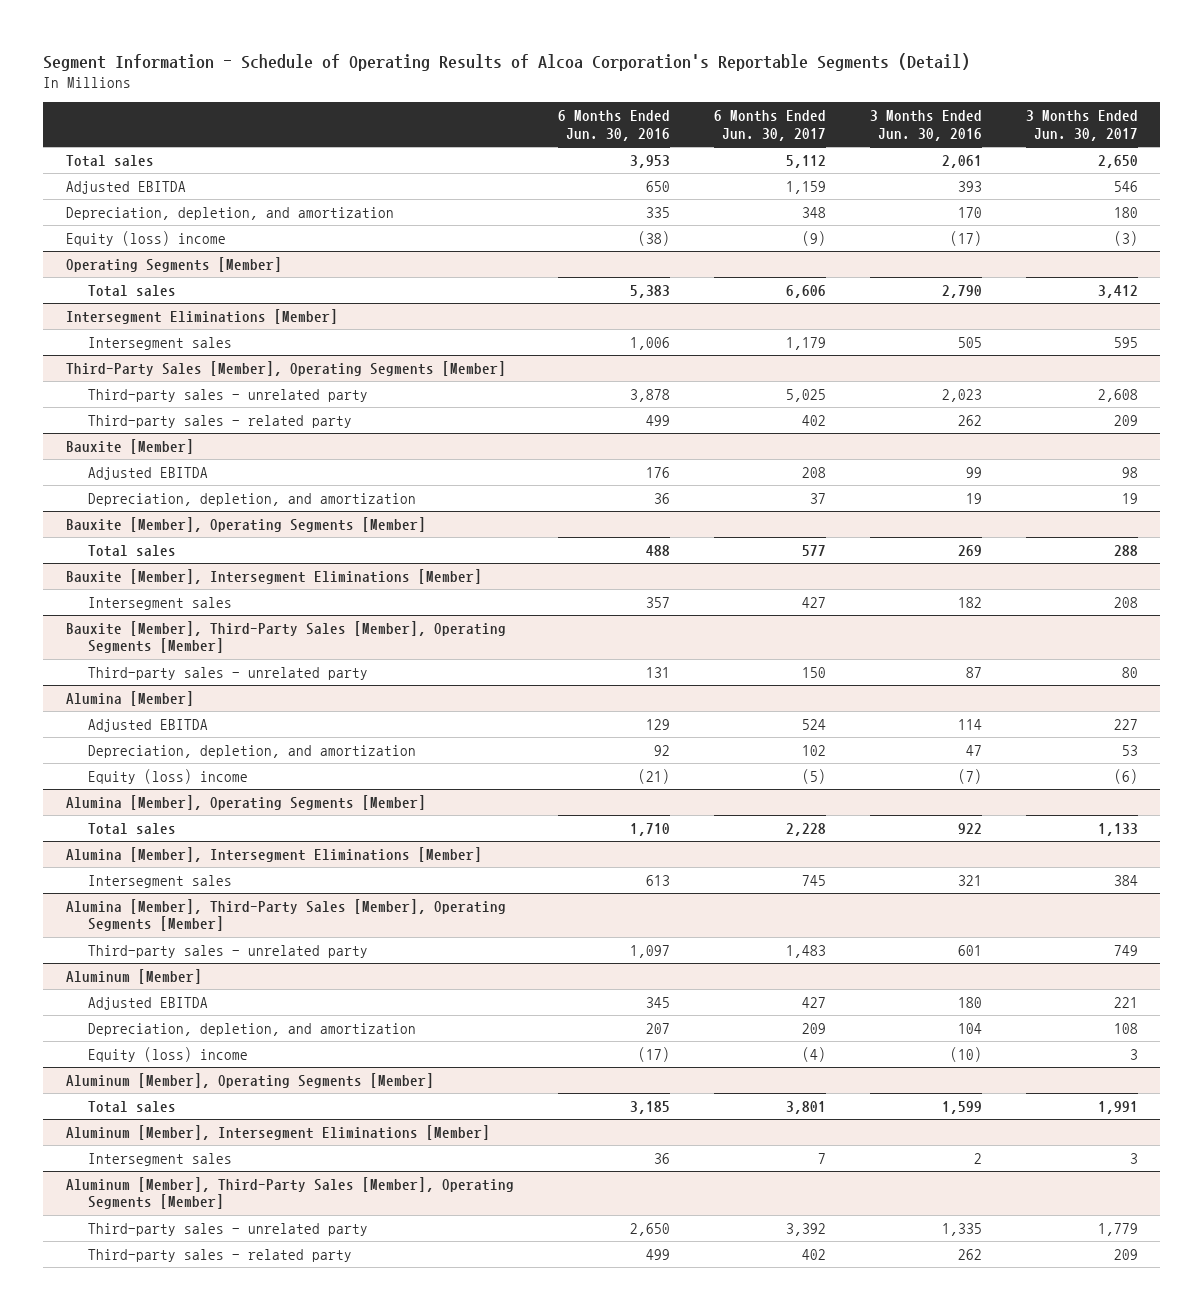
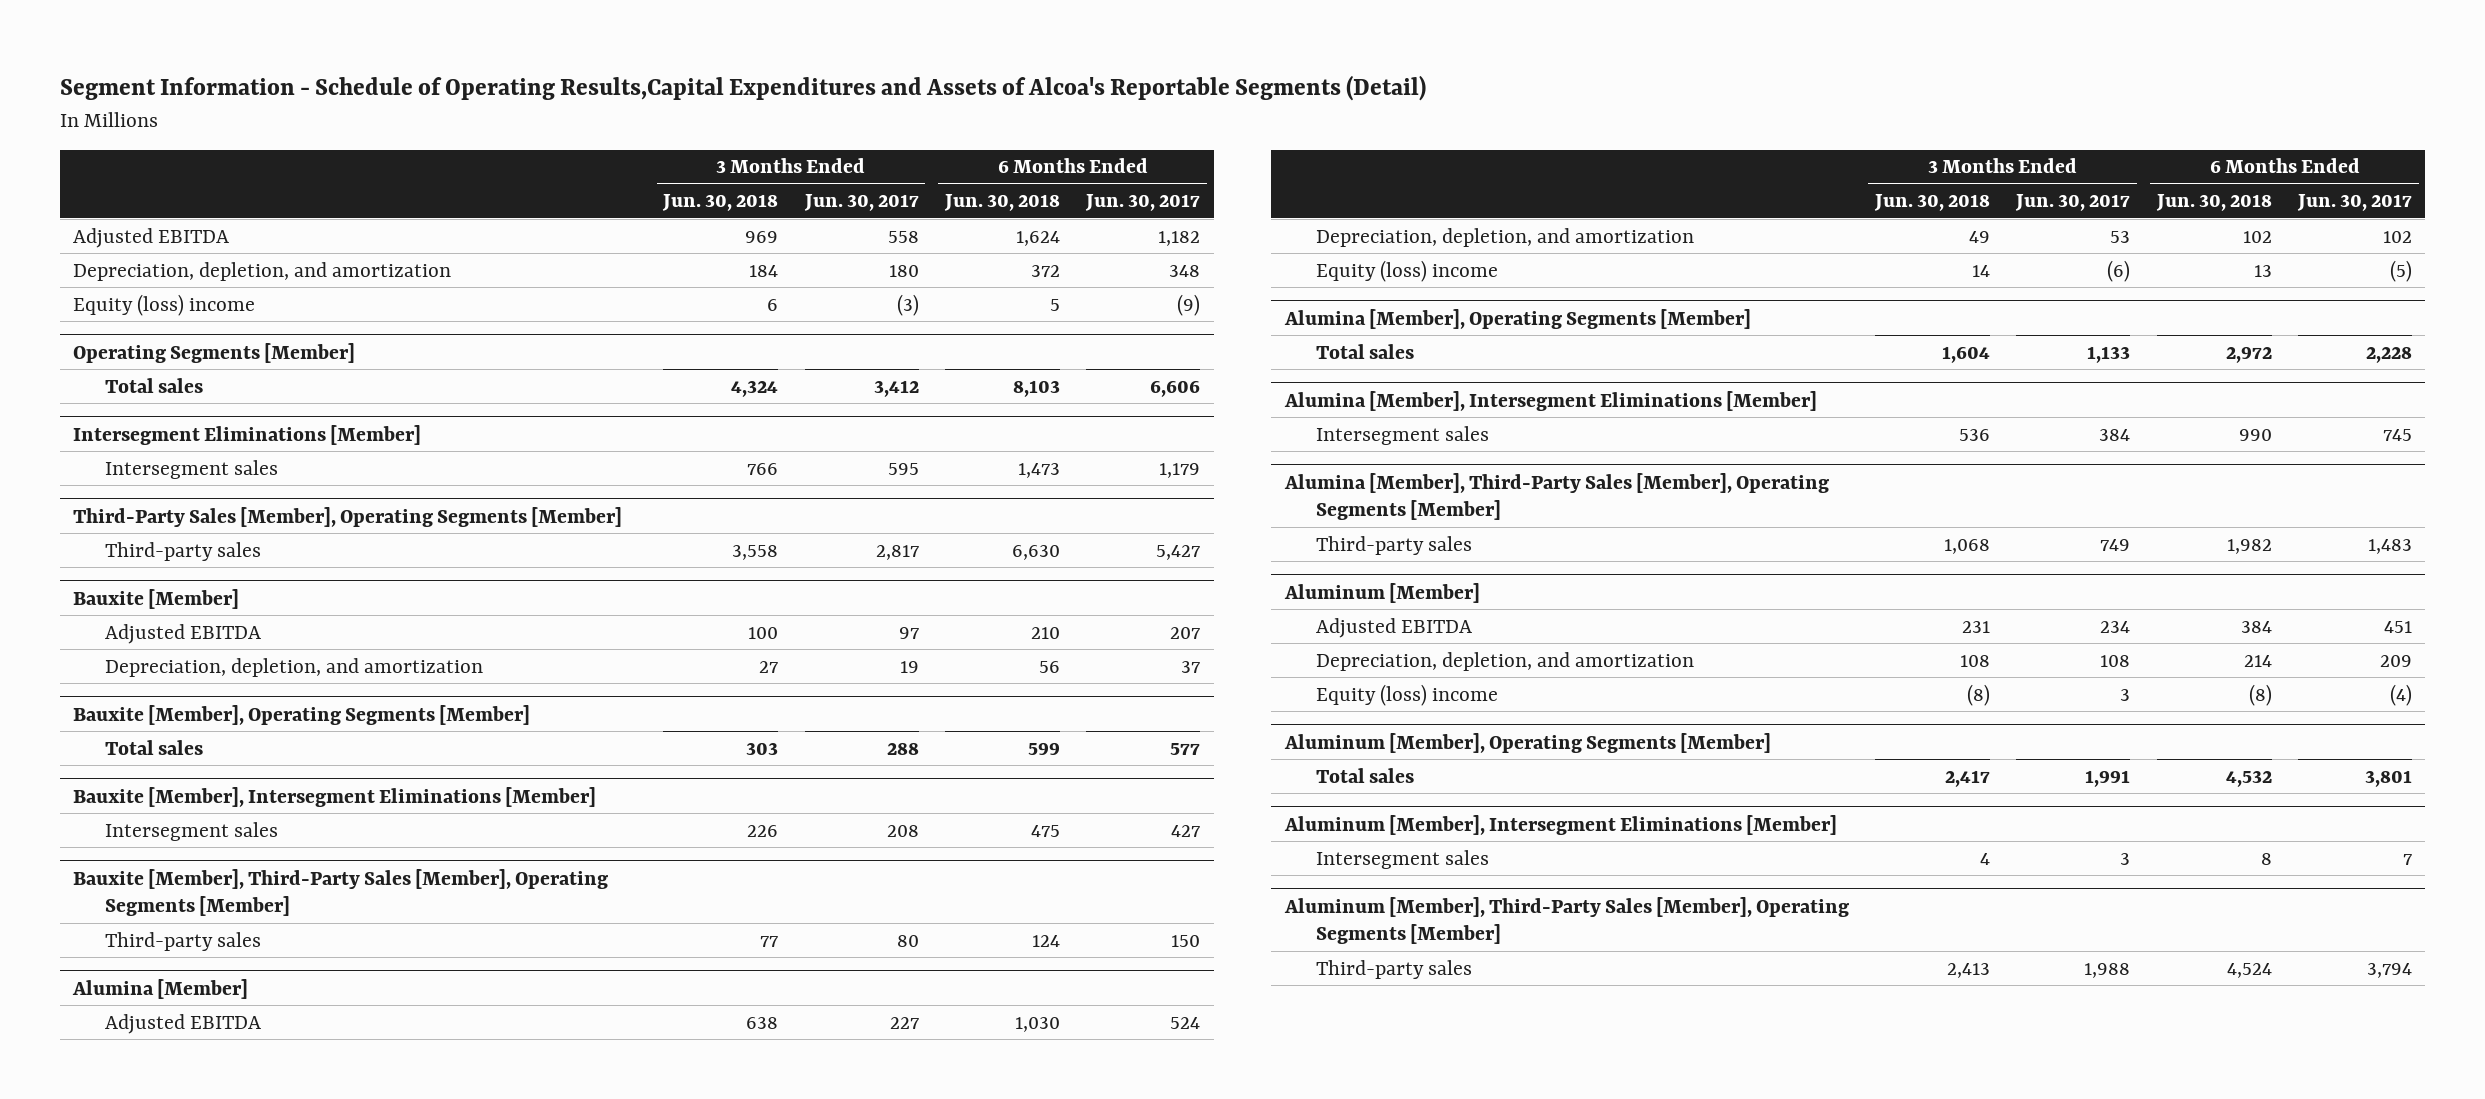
- Segment Information - Schedule of Operating Results of Alcoa Corporation's Reportable Segments (Detail)
+ Segment Information - Schedule of Operating Results,Capital Expenditures and Assets of Alcoa's Reportable Segments (Detail)
- | 6 Months Ended Jun. 30, 2016 | 6 Months Ended Jun. 30, 2017 | 3 Months Ended Jun. 30, 2016 | 3 Months Ended Jun. 30, 2017
+ | 3 Months Ended Jun. 30, 2018 | 3 Months Ended Jun. 30, 2017 | 6 Months Ended Jun. 30, 2018 | 6 Months Ended Jun. 30, 2017
- Total sales | 3,953 | 5,112 | 2,061 | 2,650
- Adjusted EBITDA | 650 | 1,159 | 393 | 546
+ Adjusted EBITDA | 969 | 558 | 1,624 | 1,182
@ Third-Party Sales [Member], Operating Segments [Member]
- Third-party sales - unrelated party | 3,878 | 5,025 | 2,023 | 2,608
- Third-party sales - related party | 499 | 402 | 262 | 209
+ Third-party sales | 3,558 | 2,817 | 6,630 | 5,427
@ Bauxite [Member]
- Adjusted EBITDA | 176 | 208 | 99 | 98
+ Adjusted EBITDA | 100 | 97 | 210 | 207
@ Bauxite [Member], Third-Party Sales [Member], Operating Segments [Member]
- Third-party sales - unrelated party | 131 | 150 | 87 | 80
+ Third-party sales | 77 | 80 | 124 | 150
@ Alumina [Member], Third-Party Sales [Member], Operating Segments [Member]
- Third-party sales - unrelated party | 1,097 | 1,483 | 601 | 749
+ Third-party sales | 1,068 | 749 | 1,982 | 1,483
@ Aluminum [Member]
- Adjusted EBITDA | 345 | 427 | 180 | 221
+ Adjusted EBITDA | 231 | 234 | 384 | 451
@ Aluminum [Member], Third-Party Sales [Member], Operating Segments [Member]
- Third-party sales - unrelated party | 2,650 | 3,392 | 1,335 | 1,779
- Third-party sales - related party | 499 | 402 | 262 | 209
+ Third-party sales | 2,413 | 1,988 | 4,524 | 3,794

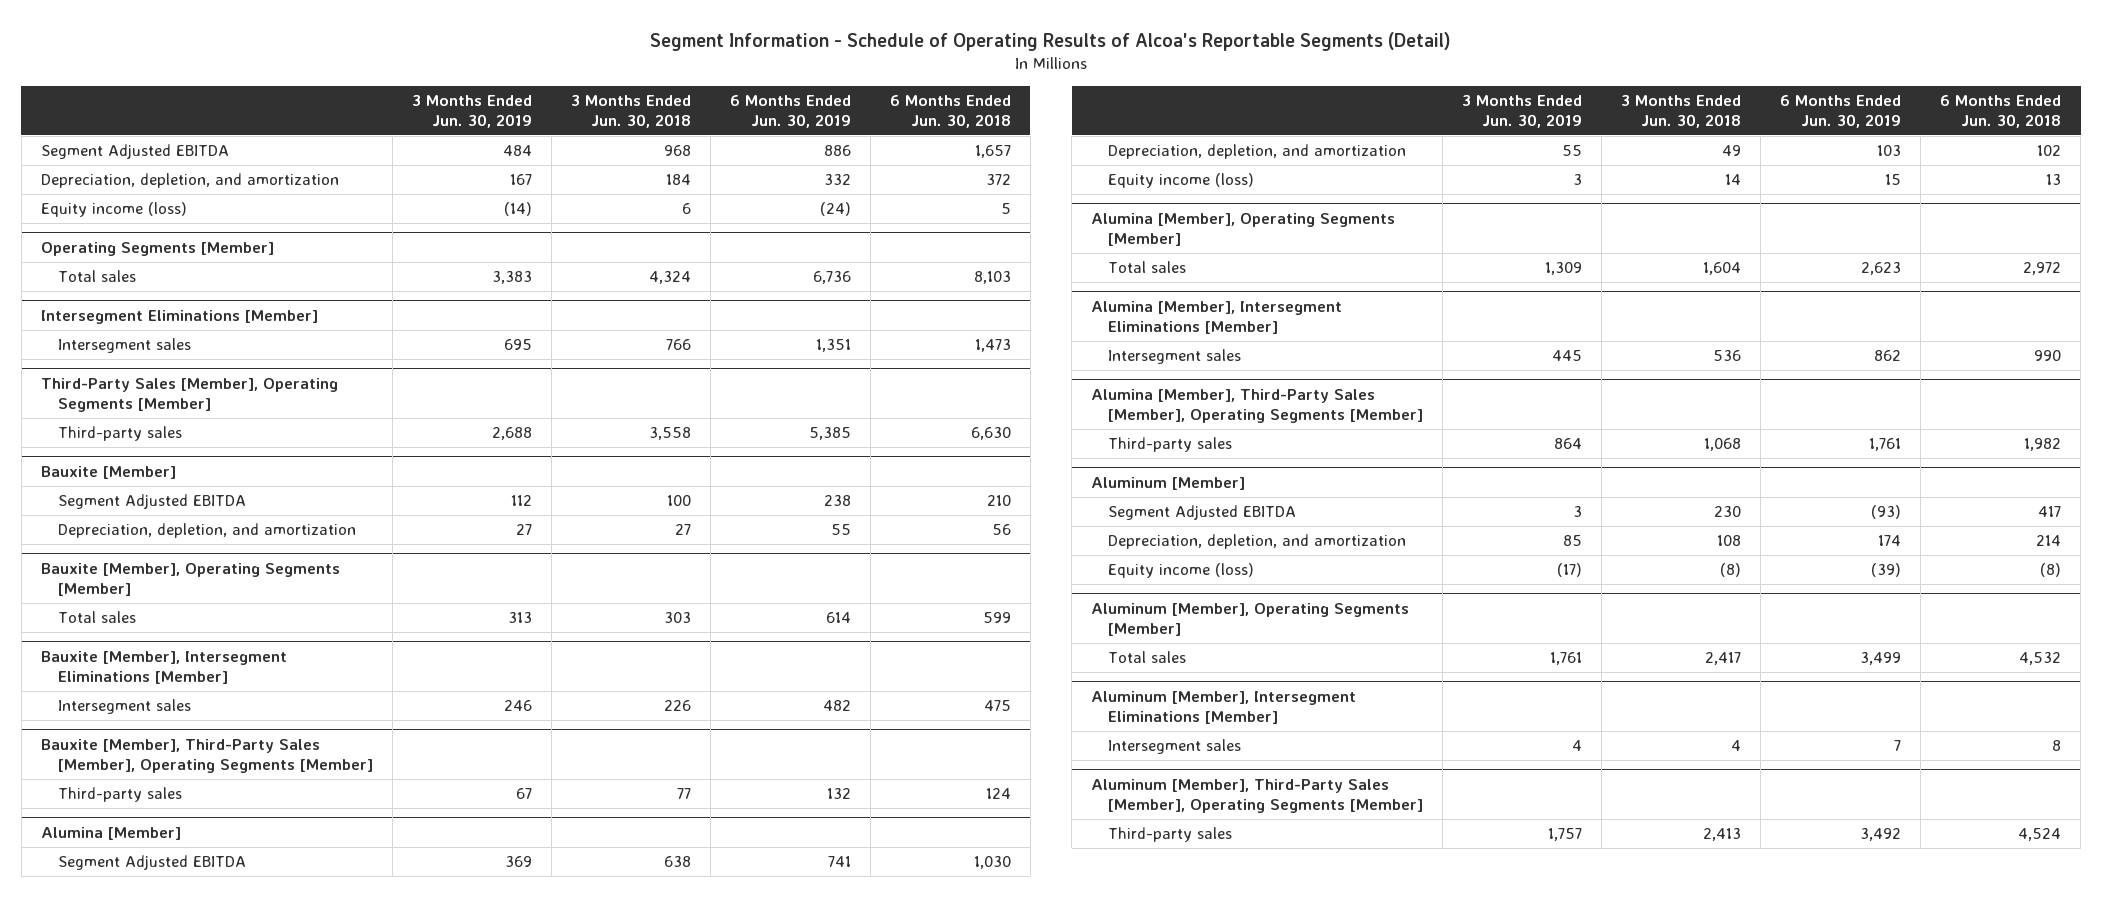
- Segment Information - Schedule of Operating Results,Capital Expenditures and Assets of Alcoa's Reportable Segments (Detail)
+ Segment Information - Schedule of Operating Results of Alcoa's Reportable Segments (Detail)
- | 3 Months Ended Jun. 30, 2018 | 3 Months Ended Jun. 30, 2017 | 6 Months Ended Jun. 30, 2018 | 6 Months Ended Jun. 30, 2017
+ | 3 Months Ended Jun. 30, 2019 | 3 Months Ended Jun. 30, 2018 | 6 Months Ended Jun. 30, 2019 | 6 Months Ended Jun. 30, 2018
- Adjusted EBITDA | 969 | 558 | 1,624 | 1,182
+ Segment Adjusted EBITDA | 484 | 968 | 886 | 1,657
- Equity (loss) income | 6 | (3) | 5 | (9)
+ Equity income (loss) | (14) | 6 | (24) | 5
@ Bauxite [Member]
- Adjusted EBITDA | 100 | 97 | 210 | 207
+ Segment Adjusted EBITDA | 112 | 100 | 238 | 210
@ Alumina [Member]
- Adjusted EBITDA | 638 | 227 | 1,030 | 524
+ Segment Adjusted EBITDA | 369 | 638 | 741 | 1,030
- Equity (loss) income | 14 | (6) | 13 | (5)
+ Equity income (loss) | 3 | 14 | 15 | 13
@ Aluminum [Member]
- Adjusted EBITDA | 231 | 234 | 384 | 451
+ Segment Adjusted EBITDA | 3 | 230 | (93) | 417
- Equity (loss) income | (8) | 3 | (8) | (4)
+ Equity income (loss) | (17) | (8) | (39) | (8)

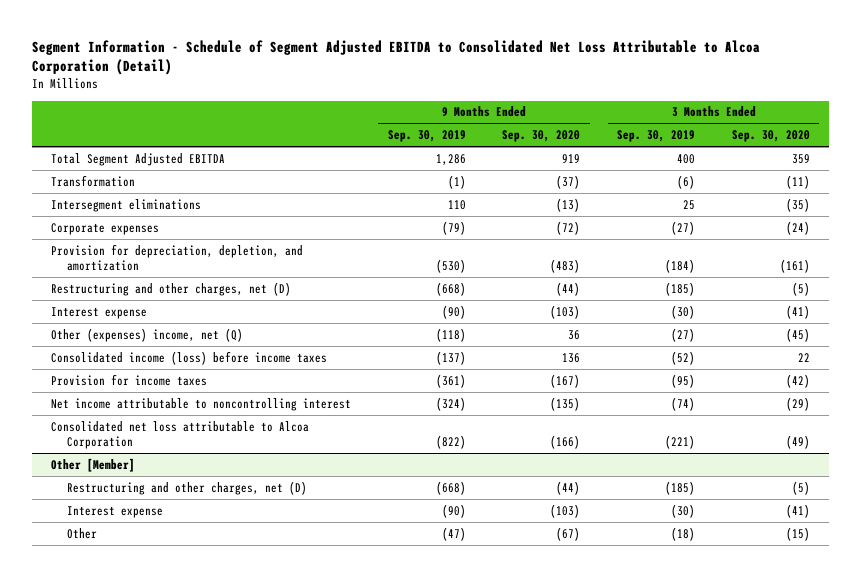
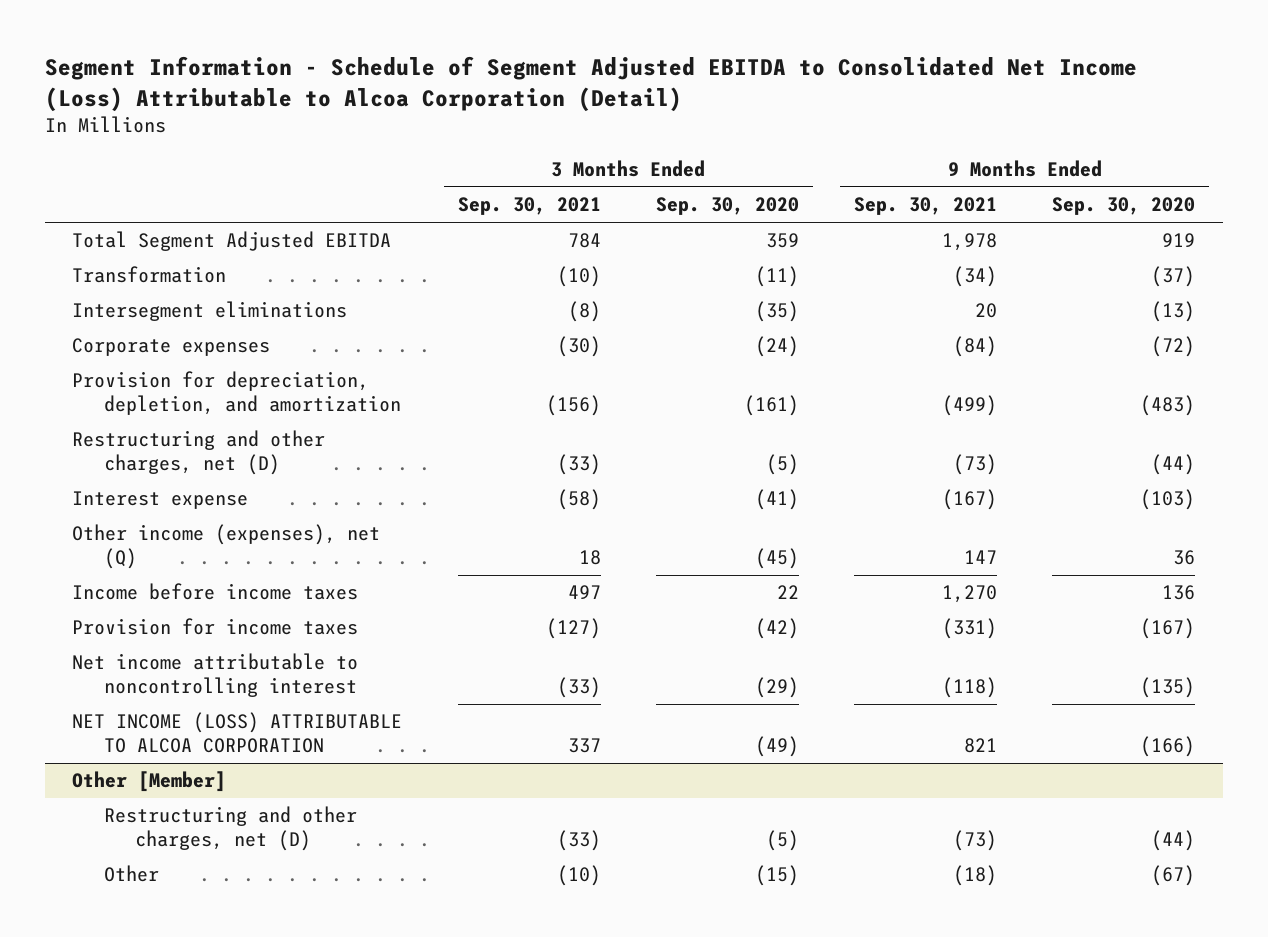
- Segment Information - Schedule of Segment Adjusted EBITDA to Consolidated Net Loss Attributable to Alcoa Corporation (Detail)
+ Segment Information - Schedule of Segment Adjusted EBITDA to Consolidated Net Income (Loss) Attributable to Alcoa Corporation (Detail)
- | 9 Months Ended Sep. 30, 2019 | 9 Months Ended Sep. 30, 2020 | 3 Months Ended Sep. 30, 2019 | 3 Months Ended Sep. 30, 2020
+ | 3 Months Ended Sep. 30, 2021 | 3 Months Ended Sep. 30, 2020 | 9 Months Ended Sep. 30, 2021 | 9 Months Ended Sep. 30, 2020
- Other (expenses) income, net (Q) | (118) | 36 | (27) | (45)
- Consolidated income (loss) before income taxes | (137) | 136 | (52) | 22
+ Other income (expenses), net (Q) | 18 | (45) | 147 | 36
+ Income before income taxes | 497 | 22 | 1,270 | 136
- Consolidated net loss attributable to Alcoa Corporation | (822) | (166) | (221) | (49)
+ NET INCOME (LOSS) ATTRIBUTABLE TO ALCOA CORPORATION | 337 | (49) | 821 | (166)
@ Other [Member]
- Interest expense | (90) | (103) | (30) | (41)

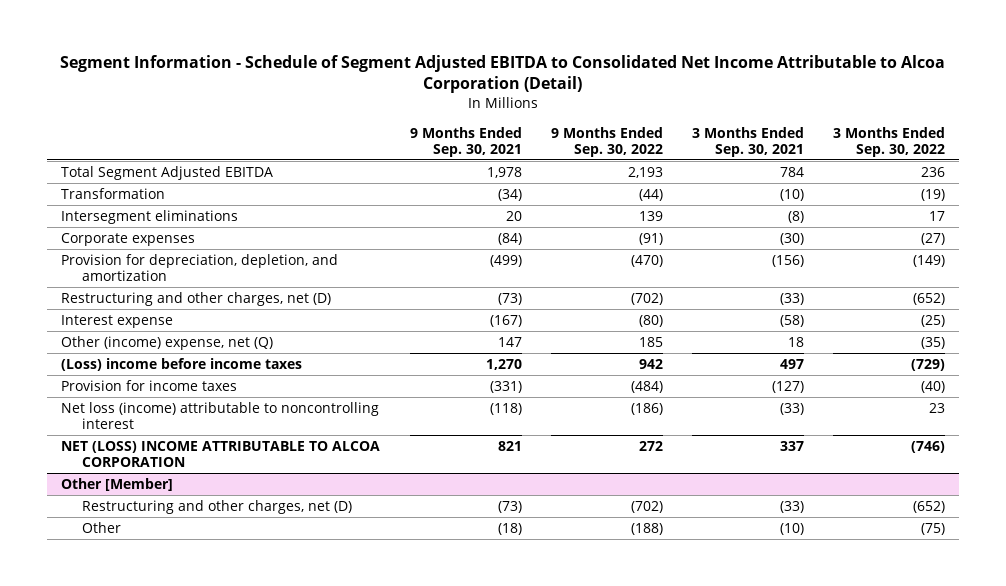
- Segment Information - Schedule of Segment Adjusted EBITDA to Consolidated Net Income (Loss) Attributable to Alcoa Corporation (Detail)
+ Segment Information - Schedule of Segment Adjusted EBITDA to Consolidated Net Income Attributable to Alcoa Corporation (Detail)
- | 3 Months Ended Sep. 30, 2021 | 3 Months Ended Sep. 30, 2020 | 9 Months Ended Sep. 30, 2021 | 9 Months Ended Sep. 30, 2020
+ | 9 Months Ended Sep. 30, 2021 | 9 Months Ended Sep. 30, 2022 | 3 Months Ended Sep. 30, 2021 | 3 Months Ended Sep. 30, 2022
- Other income (expenses), net (Q) | 18 | (45) | 147 | 36
- Income before income taxes | 497 | 22 | 1,270 | 136
+ Other (income) expense, net (Q) | 147 | 185 | 18 | (35)
+ (Loss) income before income taxes | 1,270 | 942 | 497 | (729)
- Net income attributable to noncontrolling interest | (33) | (29) | (118) | (135)
- NET INCOME (LOSS) ATTRIBUTABLE TO ALCOA CORPORATION | 337 | (49) | 821 | (166)
+ Net loss (income) attributable to noncontrolling interest | (118) | (186) | (33) | 23
+ NET (LOSS) INCOME ATTRIBUTABLE TO ALCOA CORPORATION | 821 | 272 | 337 | (746)

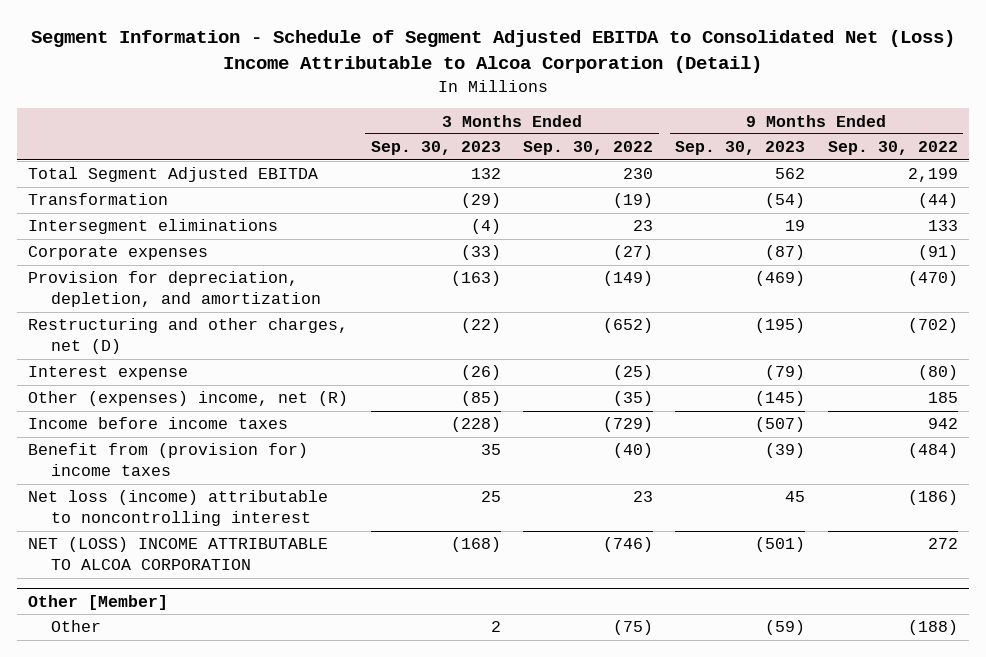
- Segment Information - Schedule of Segment Adjusted EBITDA to Consolidated Net Income Attributable to Alcoa Corporation (Detail)
+ Segment Information - Schedule of Segment Adjusted EBITDA to Consolidated Net (Loss) Income Attributable to Alcoa Corporation (Detail)
- | 9 Months Ended Sep. 30, 2021 | 9 Months Ended Sep. 30, 2022 | 3 Months Ended Sep. 30, 2021 | 3 Months Ended Sep. 30, 2022
+ | 3 Months Ended Sep. 30, 2023 | 3 Months Ended Sep. 30, 2022 | 9 Months Ended Sep. 30, 2023 | 9 Months Ended Sep. 30, 2022
- Total Segment Adjusted EBITDA | 1,978 | 2,193 | 784 | 236
+ Total Segment Adjusted EBITDA | 132 | 230 | 562 | 2,199
- Intersegment eliminations | 20 | 139 | (8) | 17
+ Intersegment eliminations | (4) | 23 | 19 | 133
- Other (income) expense, net (Q) | 147 | 185 | 18 | (35)
- (Loss) income before income taxes | 1,270 | 942 | 497 | (729)
- Provision for income taxes | (331) | (484) | (127) | (40)
+ Other (expenses) income, net (R) | (85) | (35) | (145) | 185
+ Income before income taxes | (228) | (729) | (507) | 942
+ Benefit from (provision for) income taxes | 35 | (40) | (39) | (484)
@ Other [Member]
- Restructuring and other charges, net (D) | (73) | (702) | (33) | (652)

